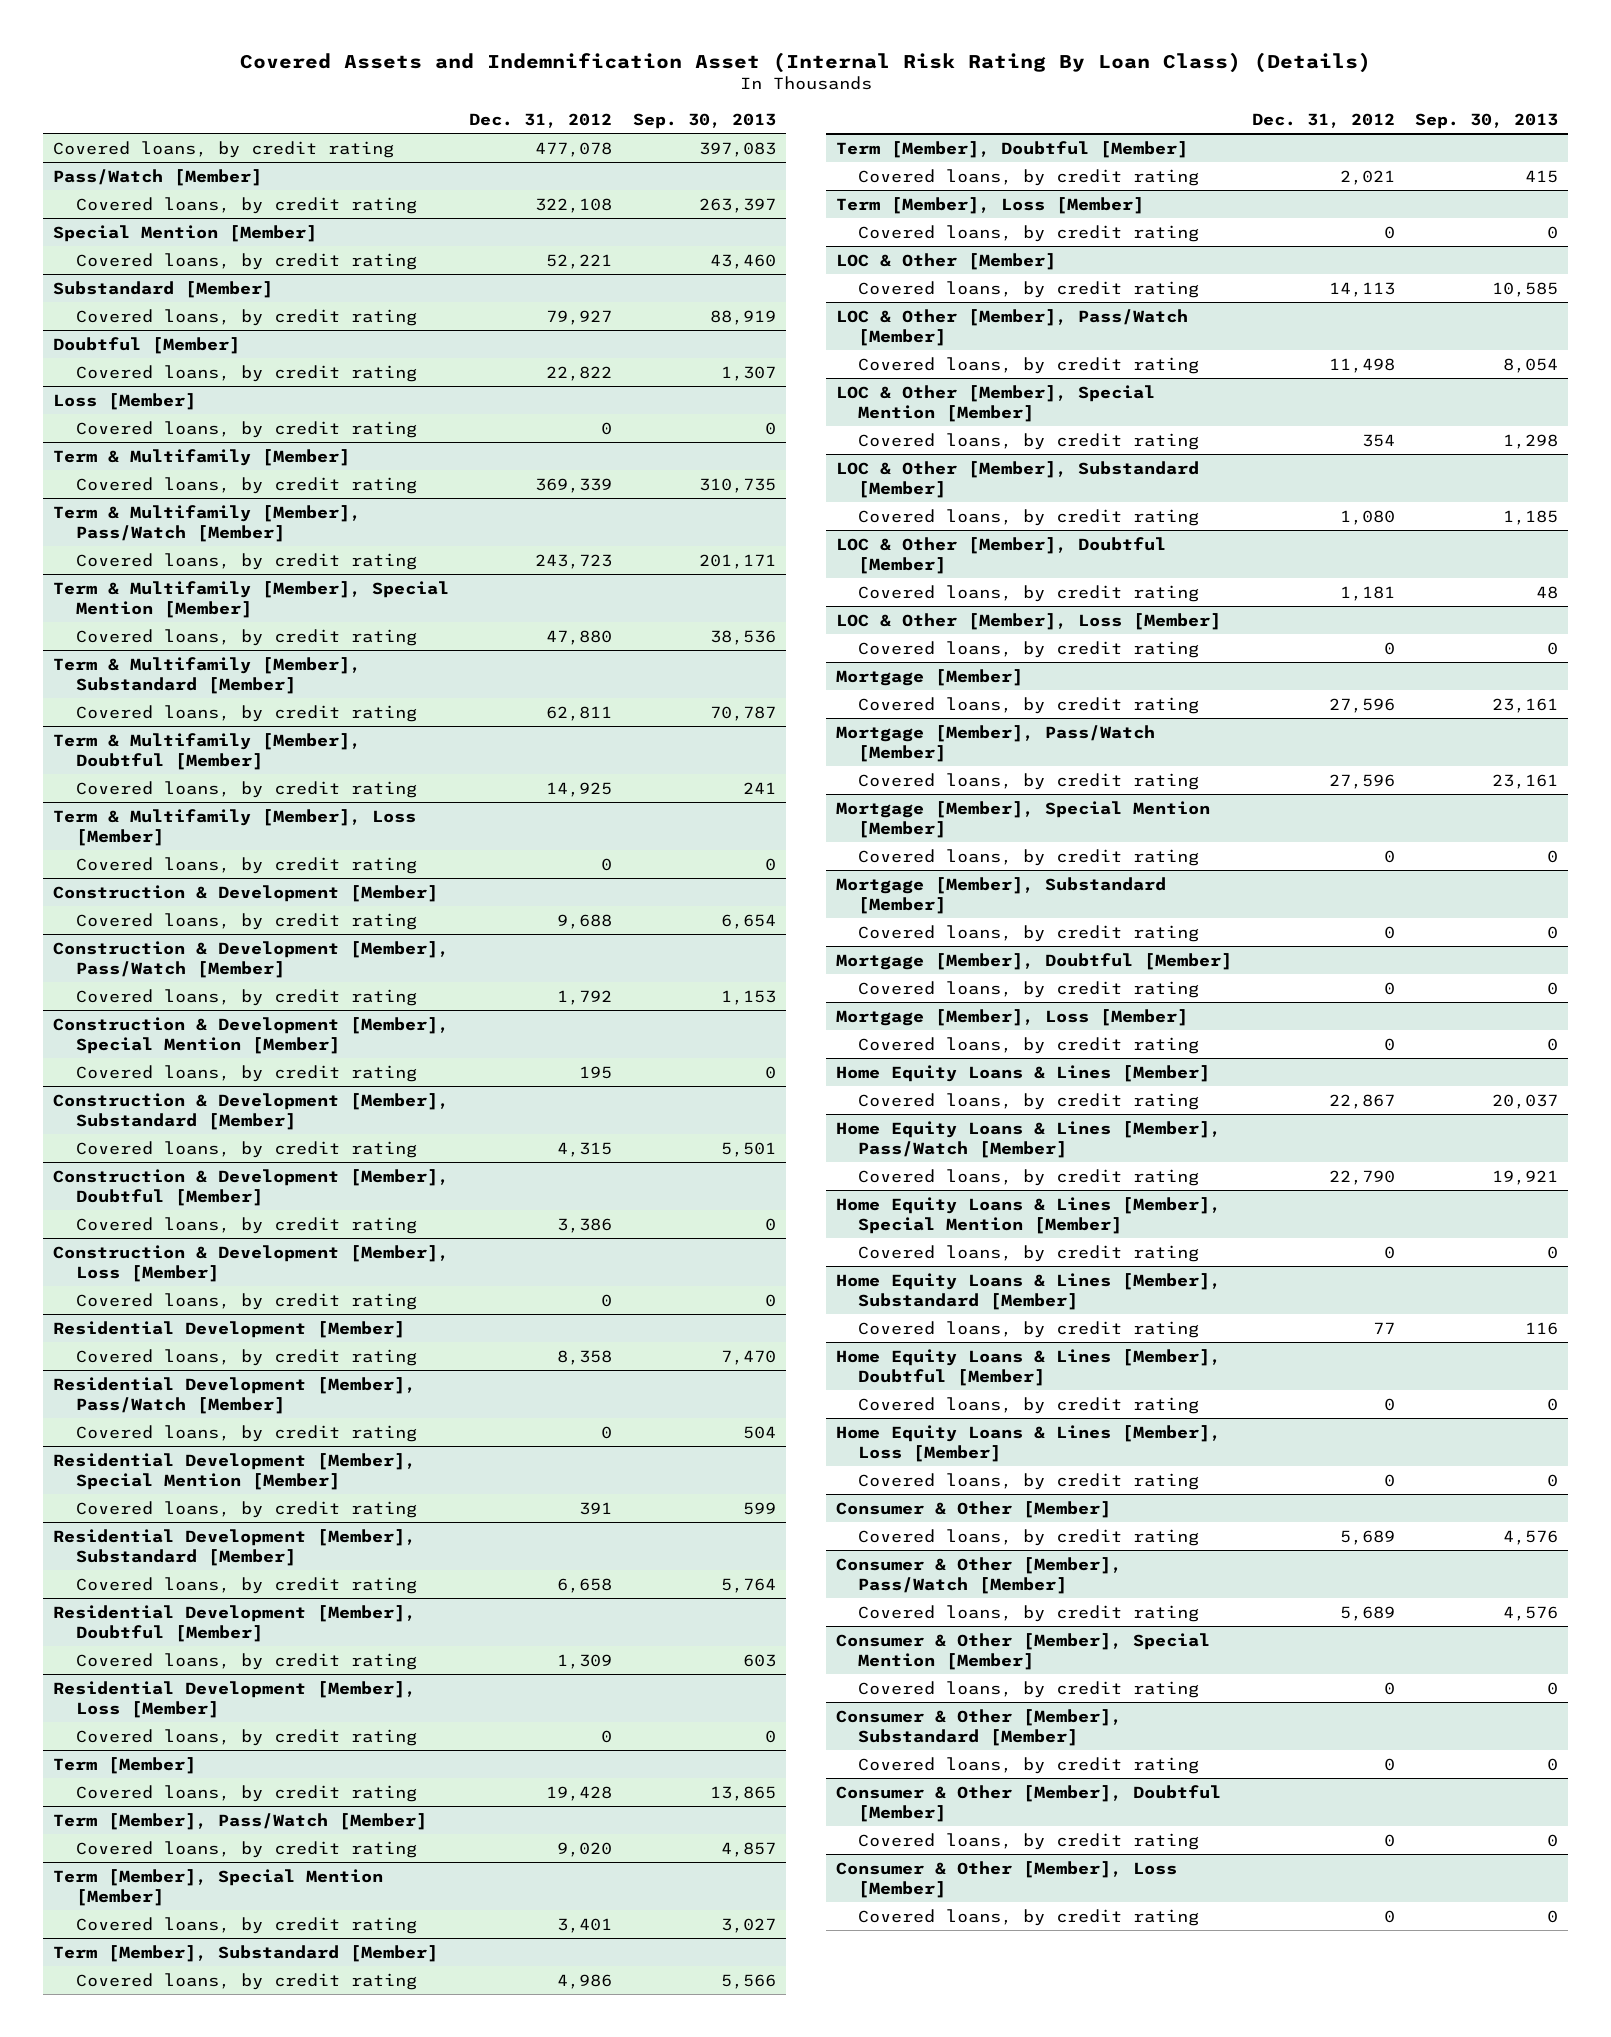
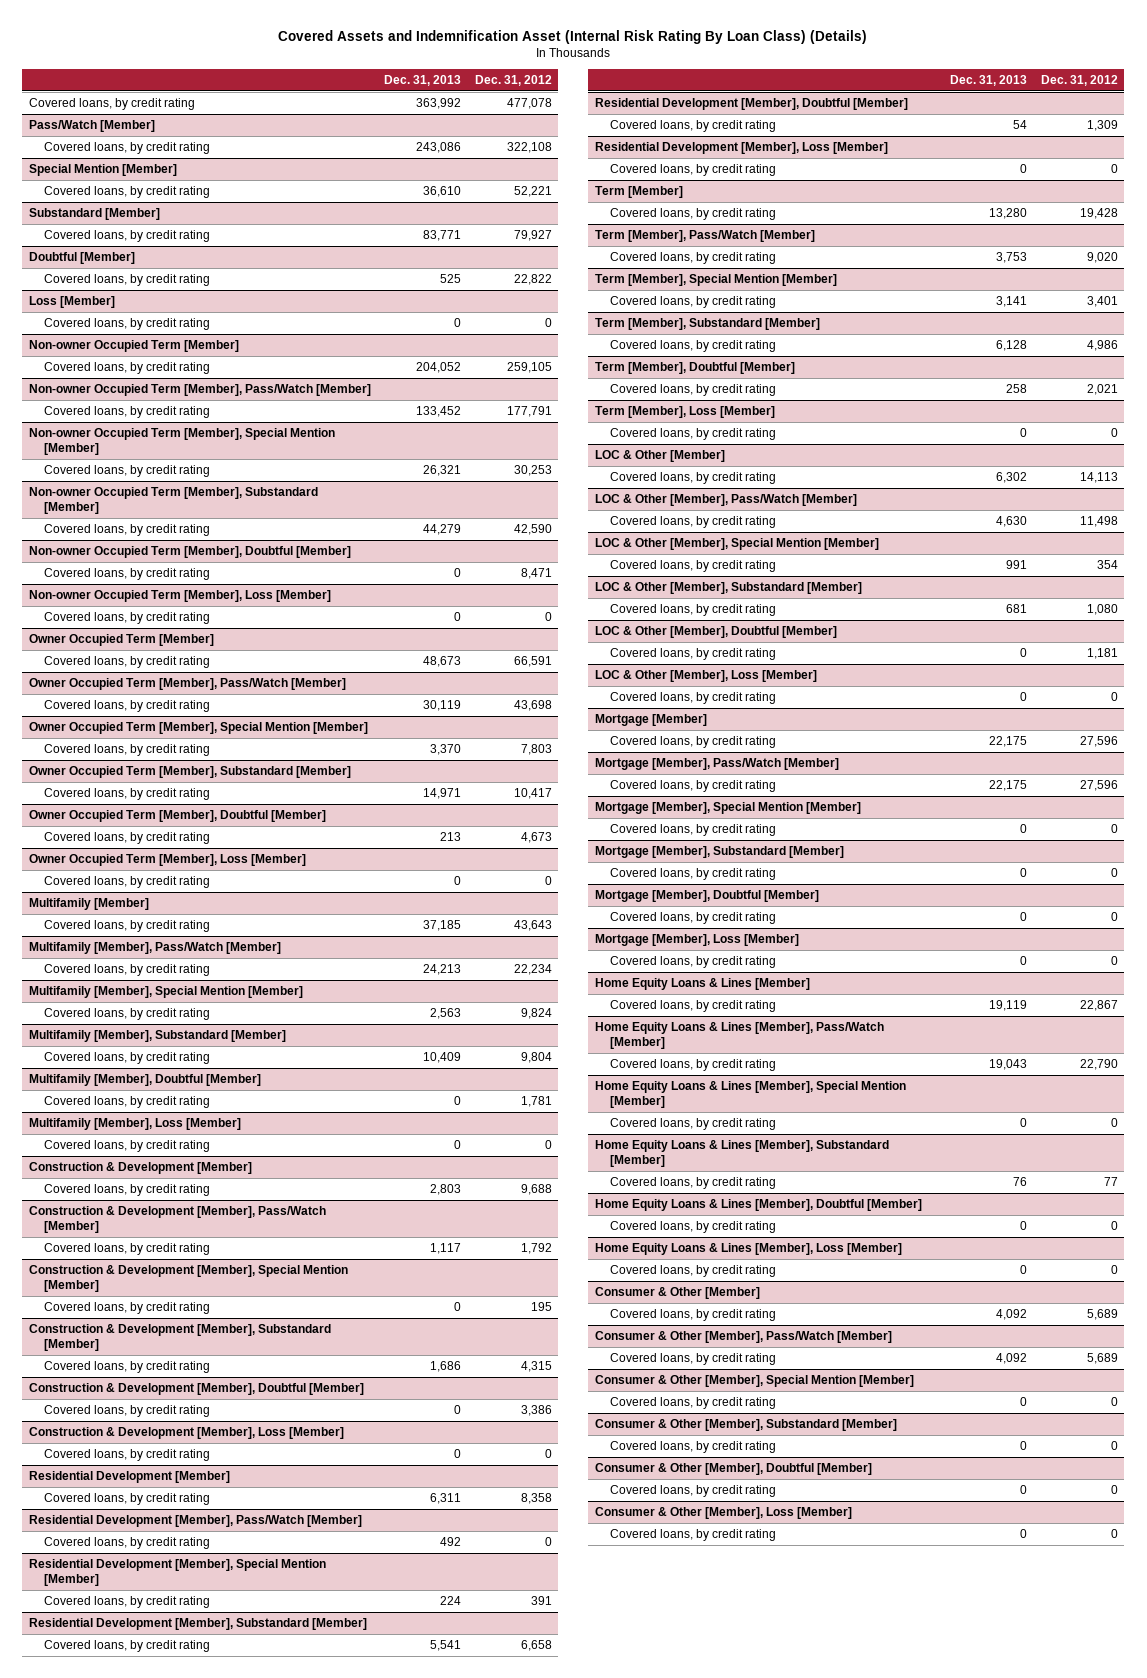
- | Dec. 31, 2012 | Sep. 30, 2013
+ | Dec. 31, 2013 | Dec. 31, 2012
- Term & Multifamily [Member]
- Covered loans, by credit rating | 369,339 | 310,735
- Term & Multifamily [Member], Pass/Watch [Member]
- Covered loans, by credit rating | 243,723 | 201,171
- Term & Multifamily [Member], Special Mention [Member]
- Covered loans, by credit rating | 47,880 | 38,536
- Term & Multifamily [Member], Substandard [Member]
- Covered loans, by credit rating | 62,811 | 70,787
- Term & Multifamily [Member], Doubtful [Member]
- Covered loans, by credit rating | 14,925 | 241
- Term & Multifamily [Member], Loss [Member]
+ Non-owner Occupied Term [Member]
+ Covered loans, by credit rating | 204,052 | 259,105
+ Non-owner Occupied Term [Member], Pass/Watch [Member]
+ Covered loans, by credit rating | 133,452 | 177,791
+ Non-owner Occupied Term [Member], Special Mention [Member]
+ Covered loans, by credit rating | 26,321 | 30,253
+ Non-owner Occupied Term [Member], Substandard [Member]
+ Covered loans, by credit rating | 44,279 | 42,590
+ Non-owner Occupied Term [Member], Doubtful [Member]
+ Covered loans, by credit rating | 0 | 8,471
+ Non-owner Occupied Term [Member], Loss [Member]
+ Owner Occupied Term [Member]
+ Covered loans, by credit rating | 48,673 | 66,591
+ Owner Occupied Term [Member], Pass/Watch [Member]
+ Covered loans, by credit rating | 30,119 | 43,698
+ Owner Occupied Term [Member], Special Mention [Member]
+ Covered loans, by credit rating | 3,370 | 7,803
+ Owner Occupied Term [Member], Substandard [Member]
+ Covered loans, by credit rating | 14,971 | 10,417
+ Owner Occupied Term [Member], Doubtful [Member]
+ Covered loans, by credit rating | 213 | 4,673
+ Owner Occupied Term [Member], Loss [Member]
+ Covered loans, by credit rating | 0 | 0
+ Multifamily [Member]
+ Covered loans, by credit rating | 37,185 | 43,643
+ Multifamily [Member], Pass/Watch [Member]
+ Covered loans, by credit rating | 24,213 | 22,234
+ Multifamily [Member], Special Mention [Member]
+ Covered loans, by credit rating | 2,563 | 9,824
+ Multifamily [Member], Substandard [Member]
+ Covered loans, by credit rating | 10,409 | 9,804
+ Multifamily [Member], Doubtful [Member]
+ Covered loans, by credit rating | 0 | 1,781
+ Multifamily [Member], Loss [Member]
+ Covered loans, by credit rating | 0 | 0

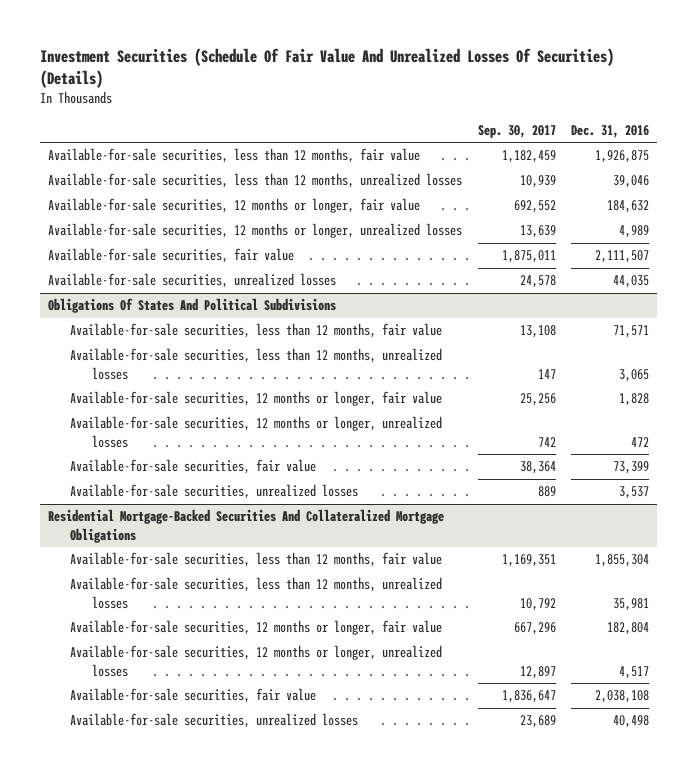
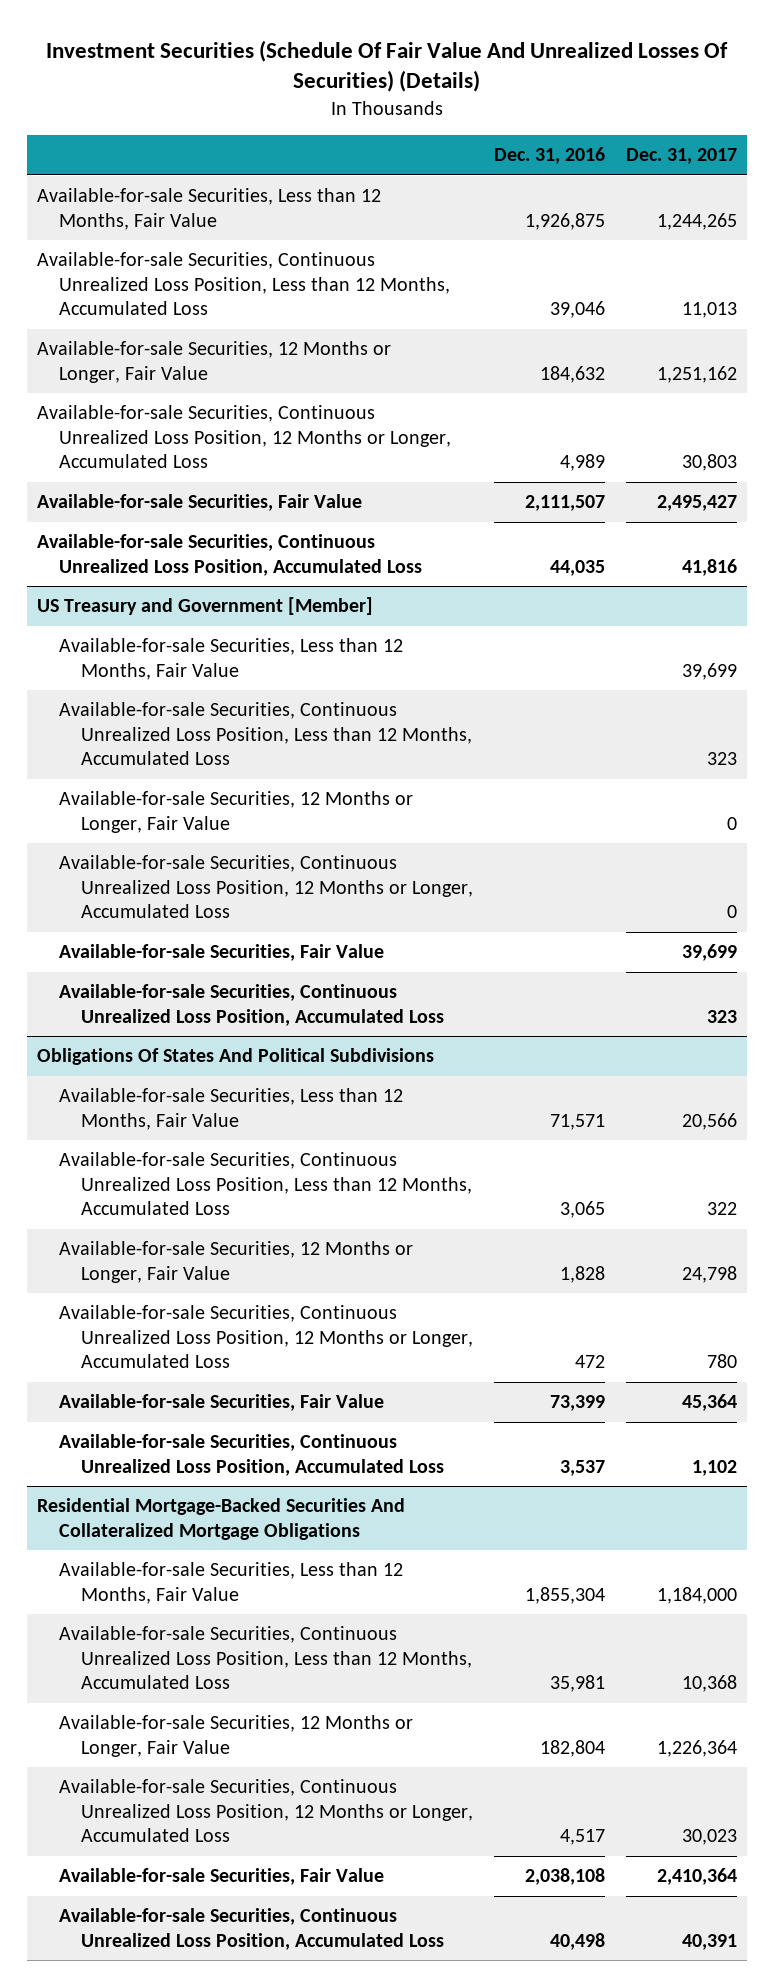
- | Sep. 30, 2017 | Dec. 31, 2016
+ | Dec. 31, 2016 | Dec. 31, 2017
- Available-for-sale securities, less than 12 months, fair value | 1,182,459 | 1,926,875
- Available-for-sale securities, less than 12 months, unrealized losses | 10,939 | 39,046
- Available-for-sale securities, 12 months or longer, fair value | 692,552 | 184,632
- Available-for-sale securities, 12 months or longer, unrealized losses | 13,639 | 4,989
- Available-for-sale securities, fair value | 1,875,011 | 2,111,507
- Available-for-sale securities, unrealized losses | 24,578 | 44,035
+ Available-for-sale Securities, Less than 12 Months, Fair Value | 1,926,875 | 1,244,265
+ Available-for-sale Securities, Continuous Unrealized Loss Position, Less than 12 Months, Accumulated Loss | 39,046 | 11,013
+ Available-for-sale Securities, 12 Months or Longer, Fair Value | 184,632 | 1,251,162
+ Available-for-sale Securities, Continuous Unrealized Loss Position, 12 Months or Longer, Accumulated Loss | 4,989 | 30,803
+ Available-for-sale Securities, Fair Value | 2,111,507 | 2,495,427
+ Available-for-sale Securities, Continuous Unrealized Loss Position, Accumulated Loss | 44,035 | 41,816
+ US Treasury and Government [Member]
+ Available-for-sale Securities, Less than 12 Months, Fair Value | | 39,699
+ Available-for-sale Securities, Continuous Unrealized Loss Position, Less than 12 Months, Accumulated Loss | | 323
+ Available-for-sale Securities, 12 Months or Longer, Fair Value | | 0
+ Available-for-sale Securities, Continuous Unrealized Loss Position, 12 Months or Longer, Accumulated Loss | | 0
+ Available-for-sale Securities, Fair Value | | 39,699
+ Available-for-sale Securities, Continuous Unrealized Loss Position, Accumulated Loss | | 323
@ Obligations Of States And Political Subdivisions
- Available-for-sale securities, less than 12 months, fair value | 13,108 | 71,571
- Available-for-sale securities, less than 12 months, unrealized losses | 147 | 3,065
- Available-for-sale securities, 12 months or longer, fair value | 25,256 | 1,828
- Available-for-sale securities, 12 months or longer, unrealized losses | 742 | 472
- Available-for-sale securities, fair value | 38,364 | 73,399
- Available-for-sale securities, unrealized losses | 889 | 3,537
+ Available-for-sale Securities, Less than 12 Months, Fair Value | 71,571 | 20,566
+ Available-for-sale Securities, Continuous Unrealized Loss Position, Less than 12 Months, Accumulated Loss | 3,065 | 322
+ Available-for-sale Securities, 12 Months or Longer, Fair Value | 1,828 | 24,798
+ Available-for-sale Securities, Continuous Unrealized Loss Position, 12 Months or Longer, Accumulated Loss | 472 | 780
+ Available-for-sale Securities, Fair Value | 73,399 | 45,364
+ Available-for-sale Securities, Continuous Unrealized Loss Position, Accumulated Loss | 3,537 | 1,102
@ Residential Mortgage-Backed Securities And Collateralized Mortgage Obligations
- Available-for-sale securities, less than 12 months, fair value | 1,169,351 | 1,855,304
- Available-for-sale securities, less than 12 months, unrealized losses | 10,792 | 35,981
- Available-for-sale securities, 12 months or longer, fair value | 667,296 | 182,804
- Available-for-sale securities, 12 months or longer, unrealized losses | 12,897 | 4,517
- Available-for-sale securities, fair value | 1,836,647 | 2,038,108
- Available-for-sale securities, unrealized losses | 23,689 | 40,498
+ Available-for-sale Securities, Less than 12 Months, Fair Value | 1,855,304 | 1,184,000
+ Available-for-sale Securities, Continuous Unrealized Loss Position, Less than 12 Months, Accumulated Loss | 35,981 | 10,368
+ Available-for-sale Securities, 12 Months or Longer, Fair Value | 182,804 | 1,226,364
+ Available-for-sale Securities, Continuous Unrealized Loss Position, 12 Months or Longer, Accumulated Loss | 4,517 | 30,023
+ Available-for-sale Securities, Fair Value | 2,038,108 | 2,410,364
+ Available-for-sale Securities, Continuous Unrealized Loss Position, Accumulated Loss | 40,498 | 40,391

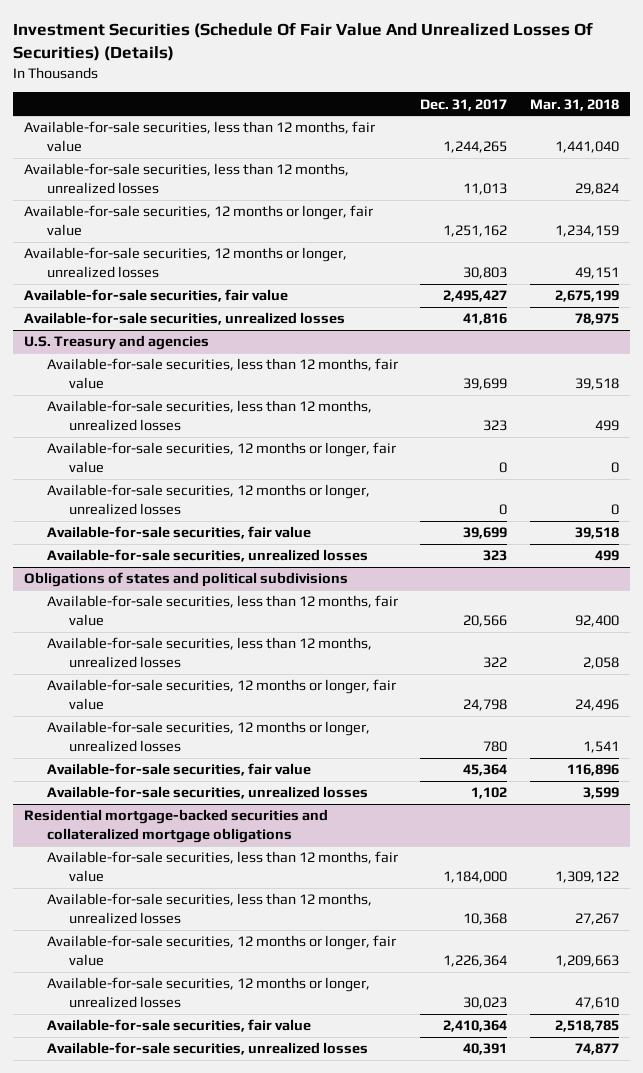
- | Dec. 31, 2016 | Dec. 31, 2017
+ | Dec. 31, 2017 | Mar. 31, 2018
- Available-for-sale Securities, Less than 12 Months, Fair Value | 1,926,875 | 1,244,265
- Available-for-sale Securities, Continuous Unrealized Loss Position, Less than 12 Months, Accumulated Loss | 39,046 | 11,013
- Available-for-sale Securities, 12 Months or Longer, Fair Value | 184,632 | 1,251,162
- Available-for-sale Securities, Continuous Unrealized Loss Position, 12 Months or Longer, Accumulated Loss | 4,989 | 30,803
- Available-for-sale Securities, Fair Value | 2,111,507 | 2,495,427
- Available-for-sale Securities, Continuous Unrealized Loss Position, Accumulated Loss | 44,035 | 41,816
- US Treasury and Government [Member]
- Available-for-sale Securities, Less than 12 Months, Fair Value | | 39,699
- Available-for-sale Securities, Continuous Unrealized Loss Position, Less than 12 Months, Accumulated Loss | | 323
- Available-for-sale Securities, 12 Months or Longer, Fair Value | | 0
- Available-for-sale Securities, Continuous Unrealized Loss Position, 12 Months or Longer, Accumulated Loss | | 0
- Available-for-sale Securities, Fair Value | | 39,699
- Available-for-sale Securities, Continuous Unrealized Loss Position, Accumulated Loss | | 323
- Obligations Of States And Political Subdivisions
- Available-for-sale Securities, Less than 12 Months, Fair Value | 71,571 | 20,566
- Available-for-sale Securities, Continuous Unrealized Loss Position, Less than 12 Months, Accumulated Loss | 3,065 | 322
- Available-for-sale Securities, 12 Months or Longer, Fair Value | 1,828 | 24,798
- Available-for-sale Securities, Continuous Unrealized Loss Position, 12 Months or Longer, Accumulated Loss | 472 | 780
- Available-for-sale Securities, Fair Value | 73,399 | 45,364
- Available-for-sale Securities, Continuous Unrealized Loss Position, Accumulated Loss | 3,537 | 1,102
- Residential Mortgage-Backed Securities And Collateralized Mortgage Obligations
- Available-for-sale Securities, Less than 12 Months, Fair Value | 1,855,304 | 1,184,000
- Available-for-sale Securities, Continuous Unrealized Loss Position, Less than 12 Months, Accumulated Loss | 35,981 | 10,368
- Available-for-sale Securities, 12 Months or Longer, Fair Value | 182,804 | 1,226,364
- Available-for-sale Securities, Continuous Unrealized Loss Position, 12 Months or Longer, Accumulated Loss | 4,517 | 30,023
- Available-for-sale Securities, Fair Value | 2,038,108 | 2,410,364
- Available-for-sale Securities, Continuous Unrealized Loss Position, Accumulated Loss | 40,498 | 40,391
+ Available-for-sale securities, less than 12 months, fair value | 1,244,265 | 1,441,040
+ Available-for-sale securities, less than 12 months, unrealized losses | 11,013 | 29,824
+ Available-for-sale securities, 12 months or longer, fair value | 1,251,162 | 1,234,159
+ Available-for-sale securities, 12 months or longer, unrealized losses | 30,803 | 49,151
+ Available-for-sale securities, fair value | 2,495,427 | 2,675,199
+ Available-for-sale securities, unrealized losses | 41,816 | 78,975
+ U.S. Treasury and agencies
+ Available-for-sale securities, less than 12 months, fair value | 39,699 | 39,518
+ Available-for-sale securities, less than 12 months, unrealized losses | 323 | 499
+ Available-for-sale securities, 12 months or longer, fair value | 0 | 0
+ Available-for-sale securities, 12 months or longer, unrealized losses | 0 | 0
+ Available-for-sale securities, fair value | 39,699 | 39,518
+ Available-for-sale securities, unrealized losses | 323 | 499
+ Obligations of states and political subdivisions
+ Available-for-sale securities, less than 12 months, fair value | 20,566 | 92,400
+ Available-for-sale securities, less than 12 months, unrealized losses | 322 | 2,058
+ Available-for-sale securities, 12 months or longer, fair value | 24,798 | 24,496
+ Available-for-sale securities, 12 months or longer, unrealized losses | 780 | 1,541
+ Available-for-sale securities, fair value | 45,364 | 116,896
+ Available-for-sale securities, unrealized losses | 1,102 | 3,599
+ Residential mortgage-backed securities and collateralized mortgage obligations
+ Available-for-sale securities, less than 12 months, fair value | 1,184,000 | 1,309,122
+ Available-for-sale securities, less than 12 months, unrealized losses | 10,368 | 27,267
+ Available-for-sale securities, 12 months or longer, fair value | 1,226,364 | 1,209,663
+ Available-for-sale securities, 12 months or longer, unrealized losses | 30,023 | 47,610
+ Available-for-sale securities, fair value | 2,410,364 | 2,518,785
+ Available-for-sale securities, unrealized losses | 40,391 | 74,877

